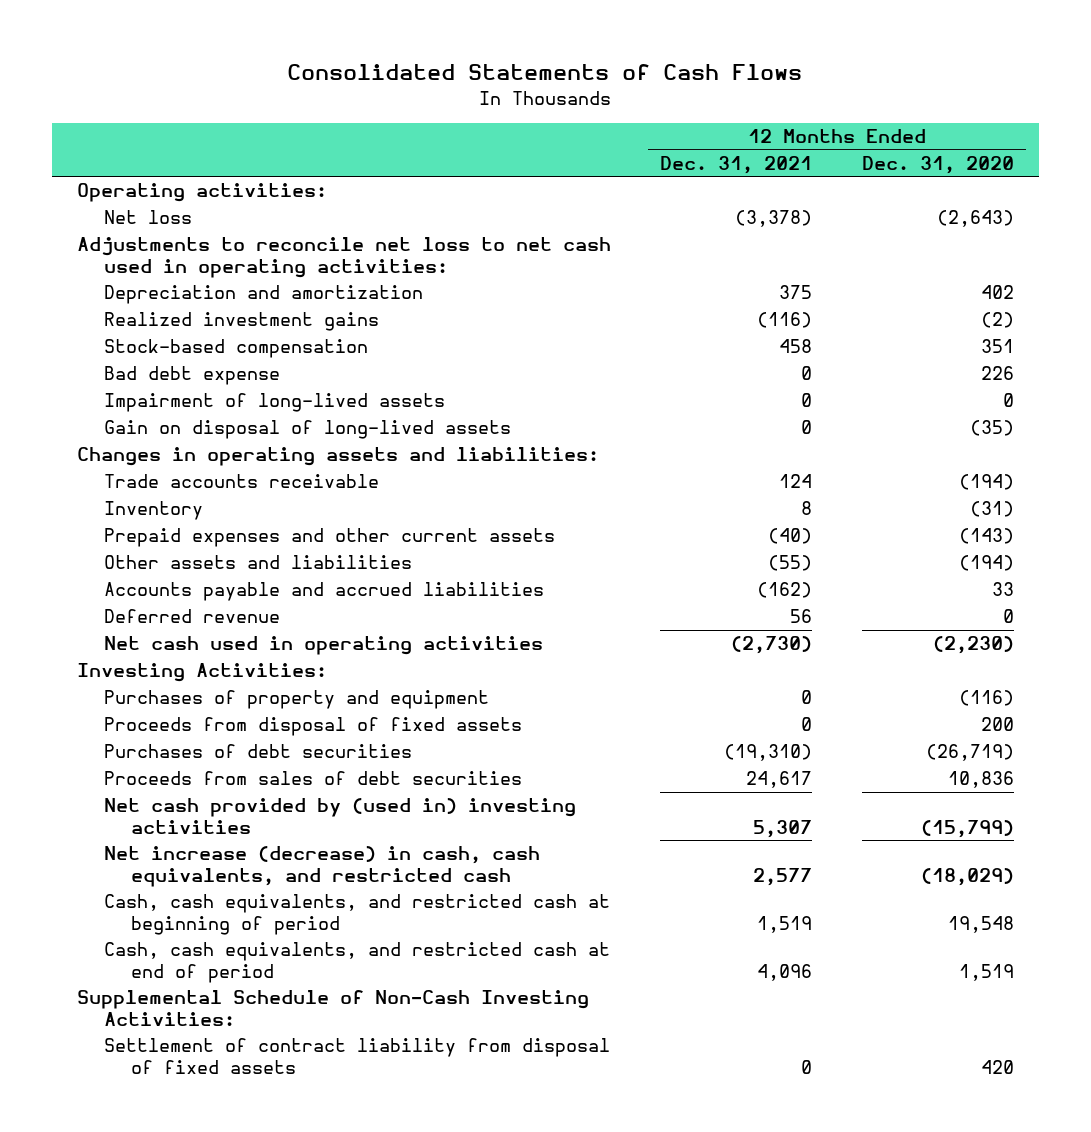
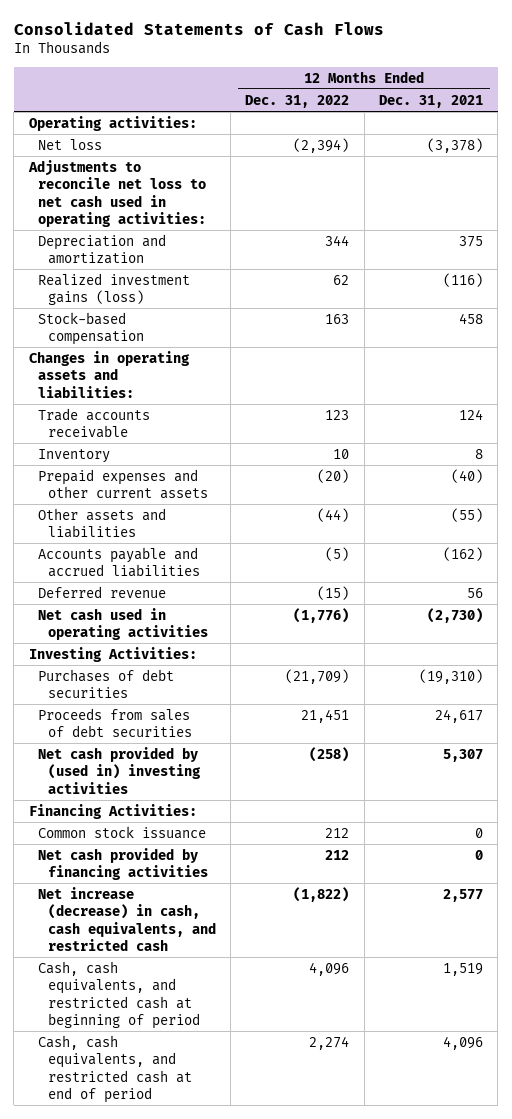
- | 12 Months Ended Dec. 31, 2021 | 12 Months Ended Dec. 31, 2020
+ | 12 Months Ended Dec. 31, 2022 | 12 Months Ended Dec. 31, 2021
- Realized investment gains | (116) | (2)
+ Realized investment gains (loss) | 62 | (116)
- Bad debt expense | 0 | 226
- Impairment of long-lived assets | 0 | 0
- Gain on disposal of long-lived assets | 0 | (35)
- Purchases of property and equipment | 0 | (116)
- Proceeds from disposal of fixed assets | 0 | 200
+ Financing Activities:
+ Common stock issuance | 212 | 0
+ Net cash provided by financing activities | 212 | 0
- Supplemental Schedule of Non-Cash Investing Activities:
- Settlement of contract liability from disposal of fixed assets | 0 | 420

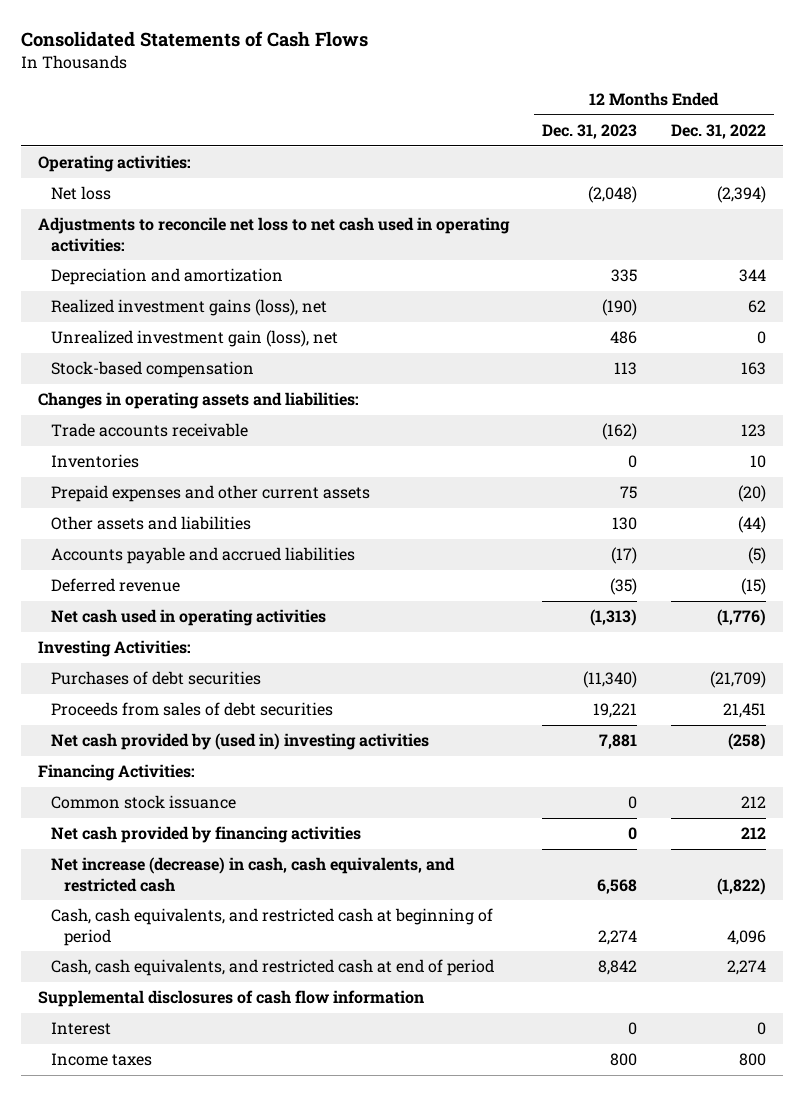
- | 12 Months Ended Dec. 31, 2022 | 12 Months Ended Dec. 31, 2021
+ | 12 Months Ended Dec. 31, 2023 | 12 Months Ended Dec. 31, 2022
- Realized investment gains (loss) | 62 | (116)
+ Realized investment gains (loss), net | (190) | 62
+ Unrealized investment gain (loss), net | 486 | 0
- Inventory | 10 | 8
+ Inventories | 0 | 10
+ Supplemental disclosures of cash flow information
+ Interest | 0 | 0
+ Income taxes | 800 | 800

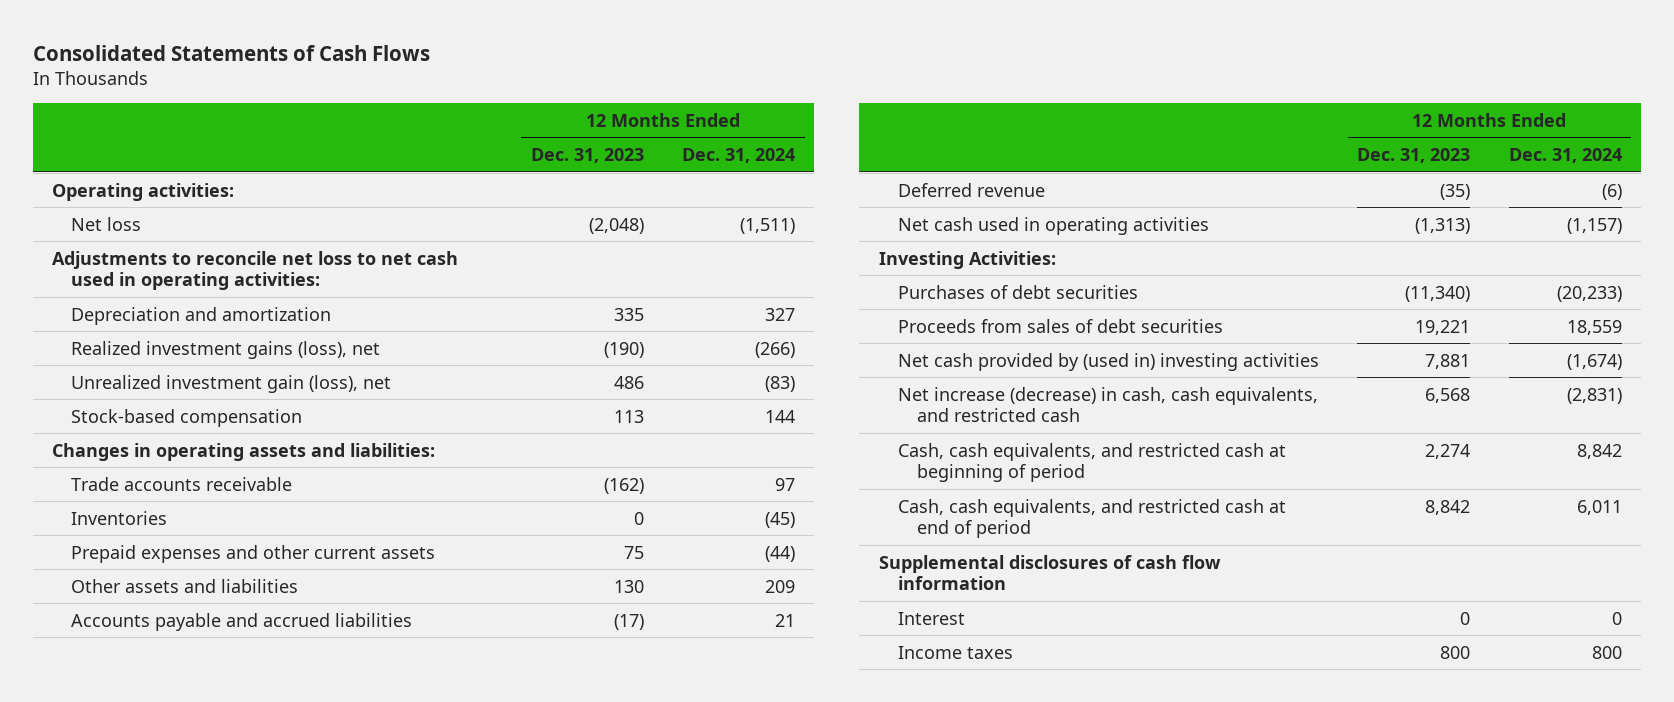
- | 12 Months Ended Dec. 31, 2023 | 12 Months Ended Dec. 31, 2022
+ | 12 Months Ended Dec. 31, 2023 | 12 Months Ended Dec. 31, 2024
- Financing Activities:
- Common stock issuance | 0 | 212
- Net cash provided by financing activities | 0 | 212

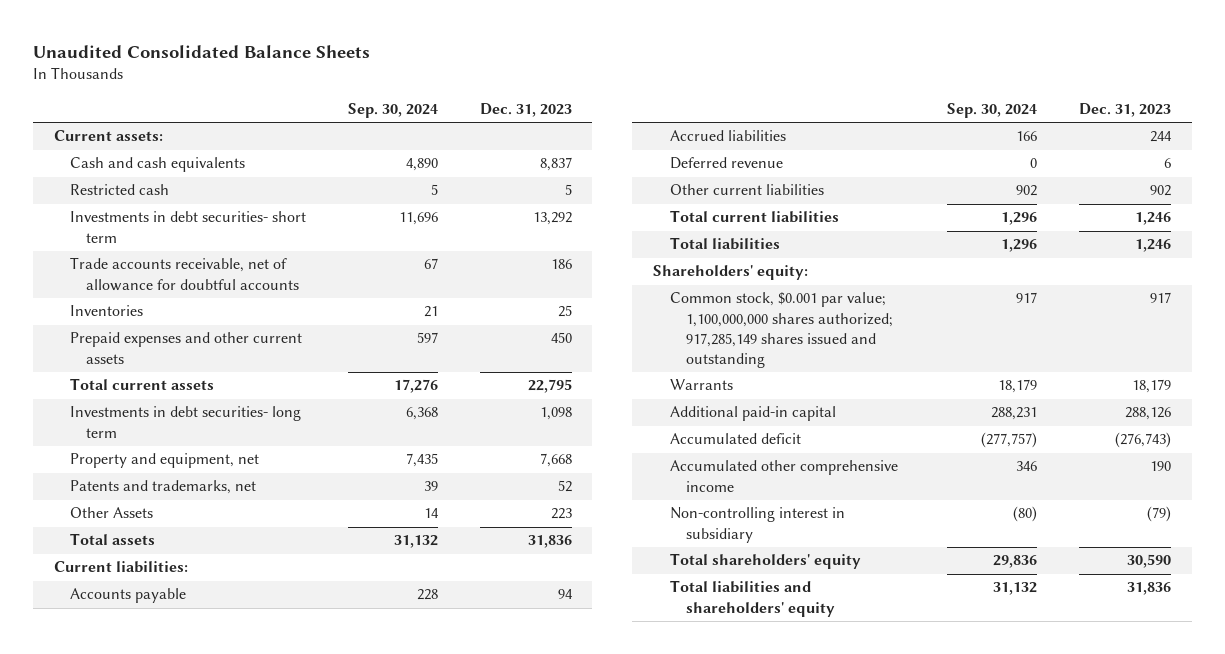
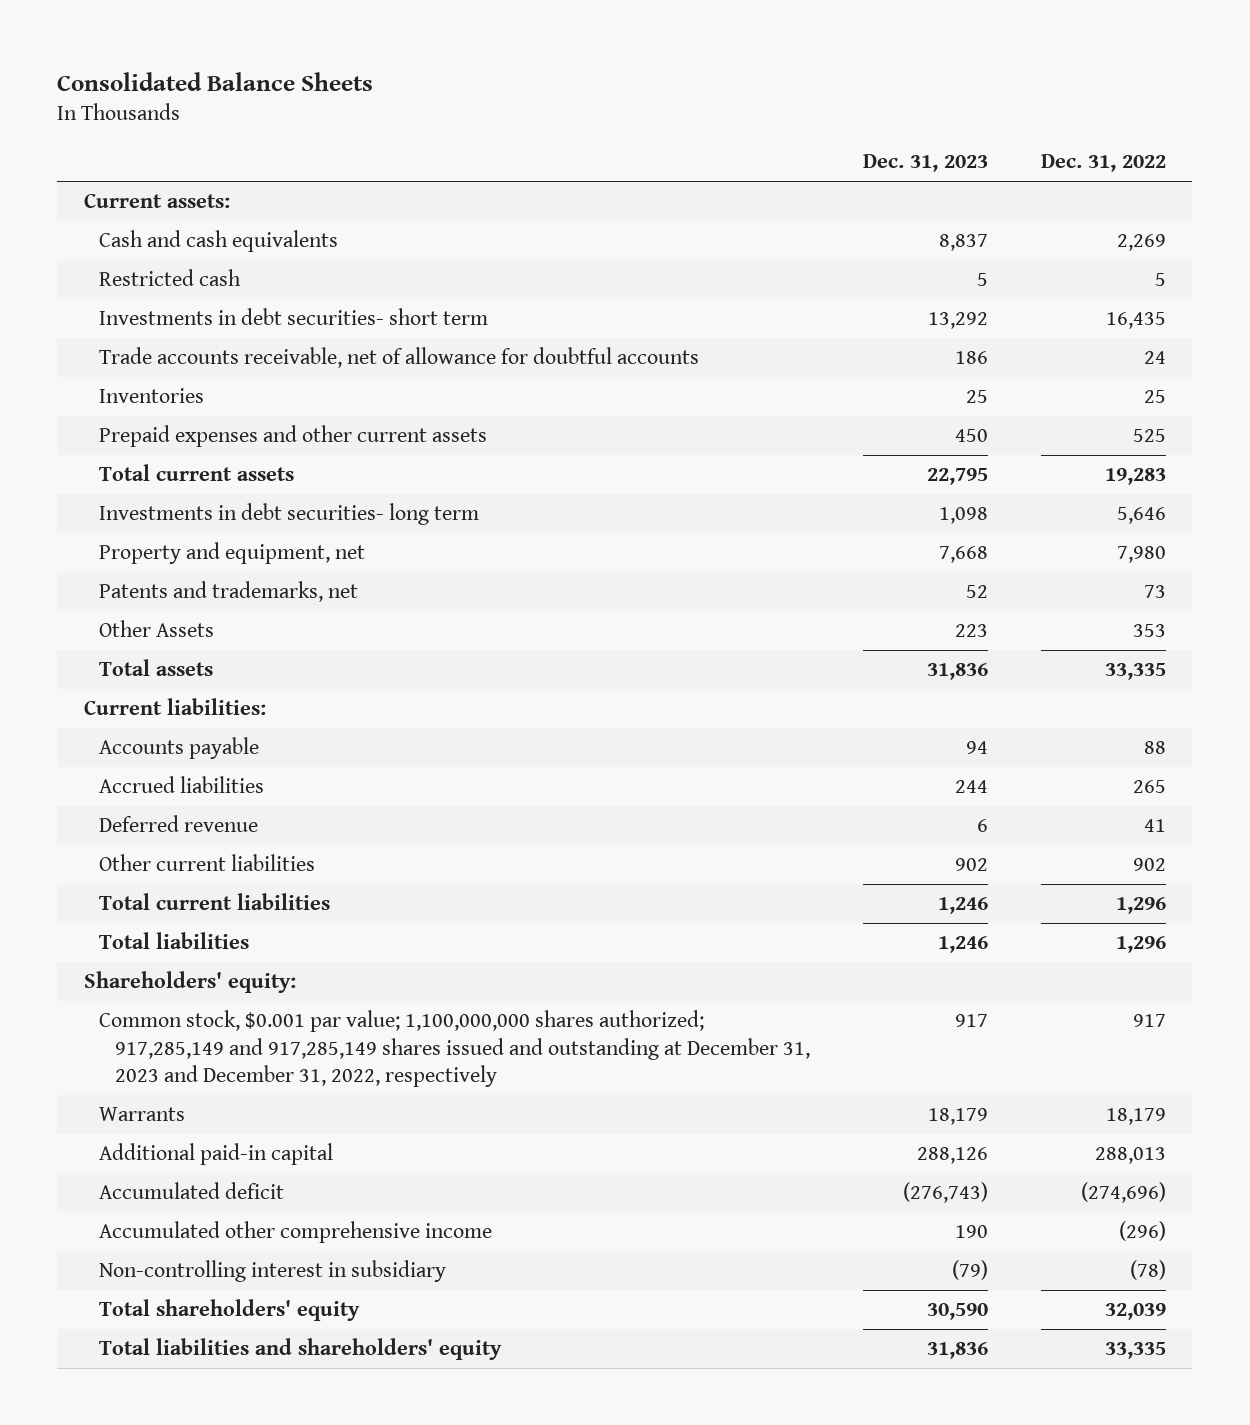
- Unaudited Consolidated Balance Sheets
+ Consolidated Balance Sheets
- | Sep. 30, 2024 | Dec. 31, 2023
+ | Dec. 31, 2023 | Dec. 31, 2022
- Common stock, $0.001 par value; 1,100,000,000 shares authorized; 917,285,149 shares issued and outstanding | 917 | 917
+ Common stock, $0.001 par value; 1,100,000,000 shares authorized; 917,285,149 and 917,285,149 shares issued and outstanding at December 31, 2023 and December 31, 2022, respectively | 917 | 917

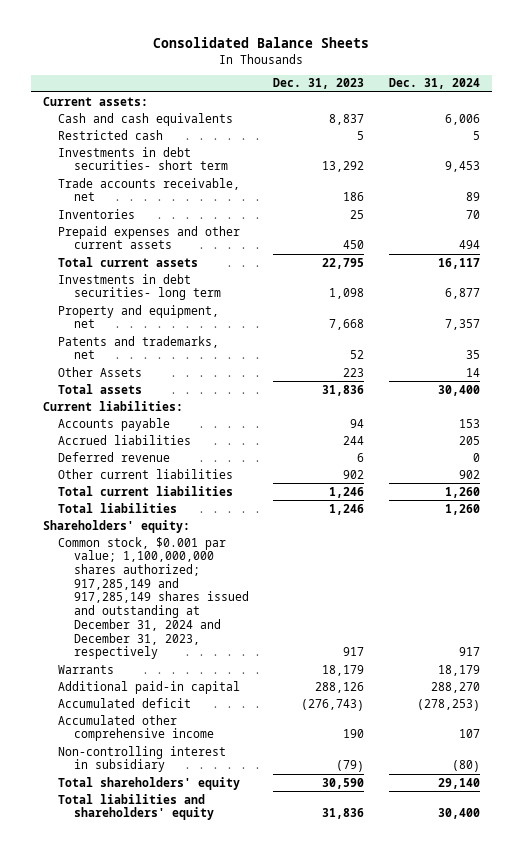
- | Dec. 31, 2023 | Dec. 31, 2022
+ | Dec. 31, 2023 | Dec. 31, 2024
- Trade accounts receivable, net of allowance for doubtful accounts | 186 | 24
+ Trade accounts receivable, net | 186 | 89
- Common stock, $0.001 par value; 1,100,000,000 shares authorized; 917,285,149 and 917,285,149 shares issued and outstanding at December 31, 2023 and December 31, 2022, respectively | 917 | 917
+ Common stock, $0.001 par value; 1,100,000,000 shares authorized; 917,285,149 and 917,285,149 shares issued and outstanding at December 31, 2024 and December 31, 2023, respectively | 917 | 917

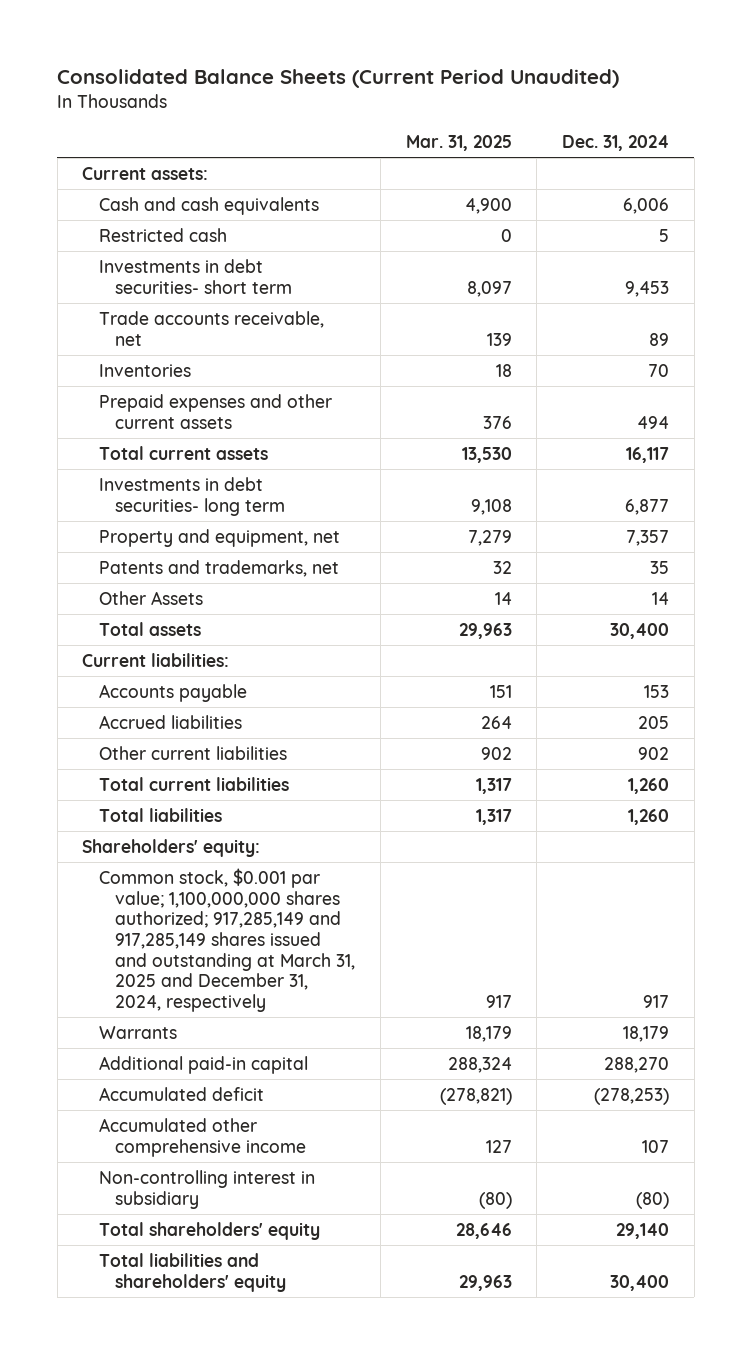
- Consolidated Balance Sheets
+ Consolidated Balance Sheets (Current Period Unaudited)
- | Dec. 31, 2023 | Dec. 31, 2024
+ | Mar. 31, 2025 | Dec. 31, 2024
- Deferred revenue | 6 | 0
- Common stock, $0.001 par value; 1,100,000,000 shares authorized; 917,285,149 and 917,285,149 shares issued and outstanding at December 31, 2024 and December 31, 2023, respectively | 917 | 917
+ Common stock, $0.001 par value; 1,100,000,000 shares authorized; 917,285,149 and 917,285,149 shares issued and outstanding at March 31, 2025 and December 31, 2024, respectively | 917 | 917

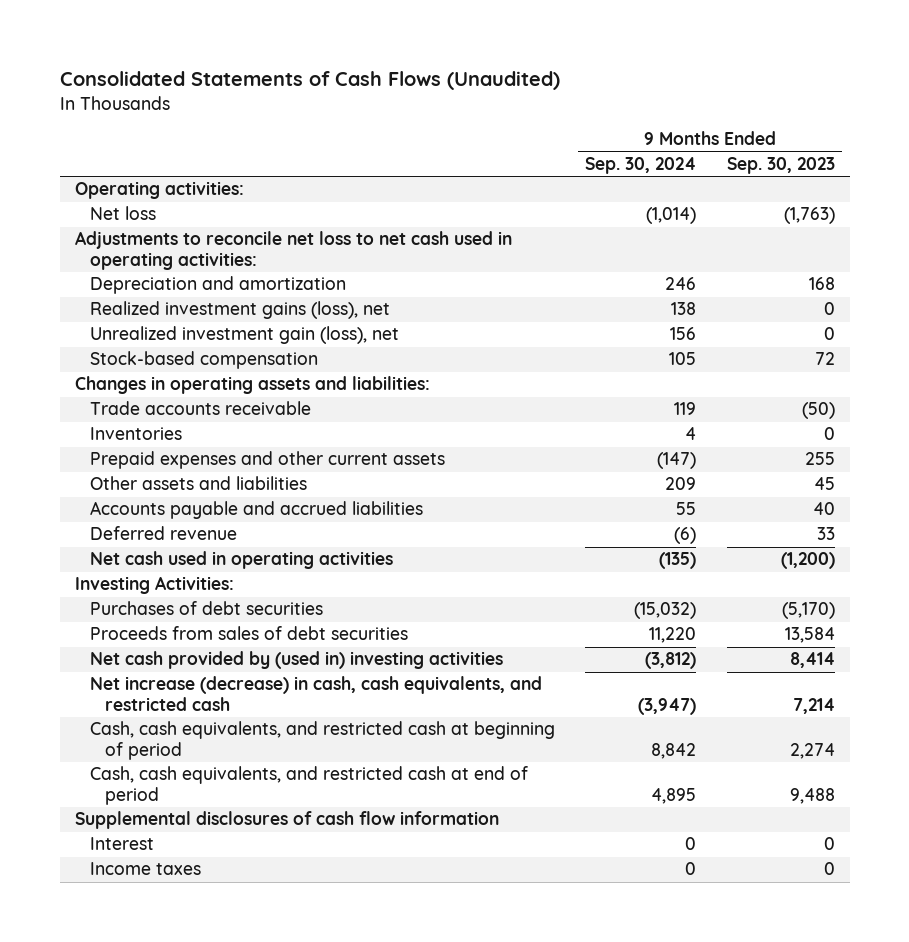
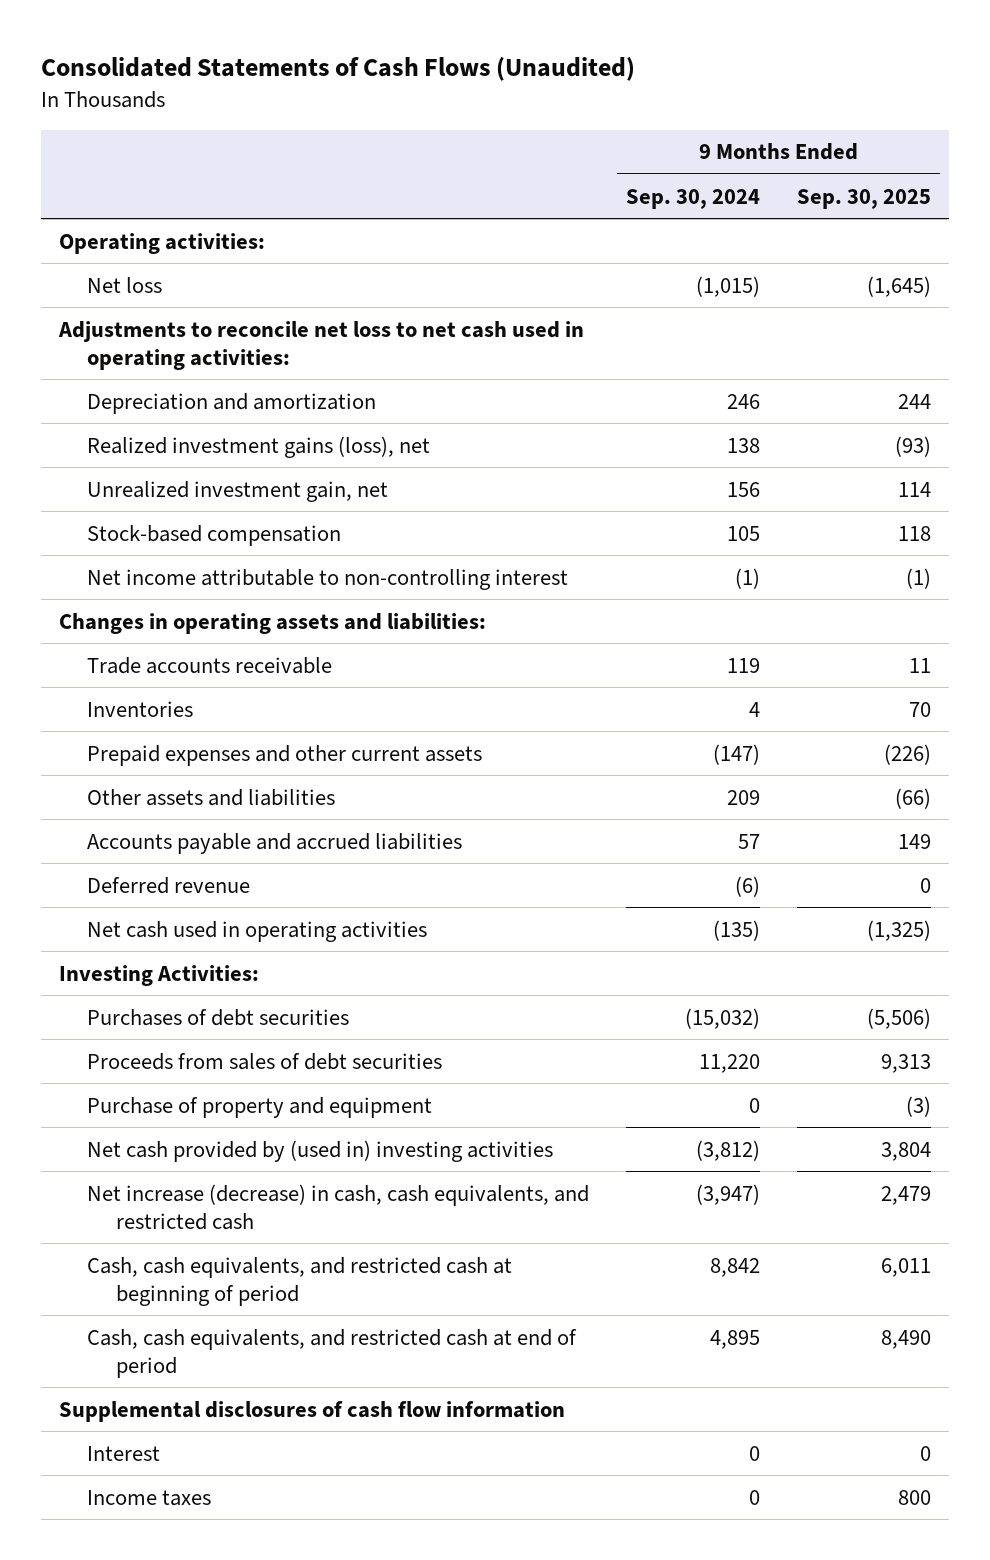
- | 9 Months Ended Sep. 30, 2024 | 9 Months Ended Sep. 30, 2023
+ | 9 Months Ended Sep. 30, 2024 | 9 Months Ended Sep. 30, 2025
- Net loss | (1,014) | (1,763)
+ Net loss | (1,015) | (1,645)
- Unrealized investment gain (loss), net | 156 | 0
+ Unrealized investment gain, net | 156 | 114
+ Net income attributable to non-controlling interest | (1) | (1)
- Accounts payable and accrued liabilities | 55 | 40
+ Accounts payable and accrued liabilities | 57 | 149
+ Purchase of property and equipment | 0 | (3)

